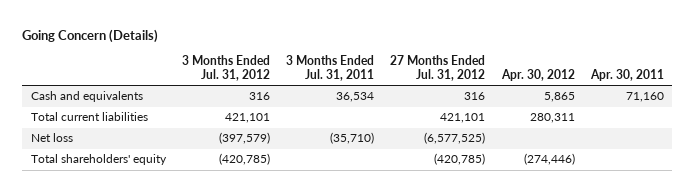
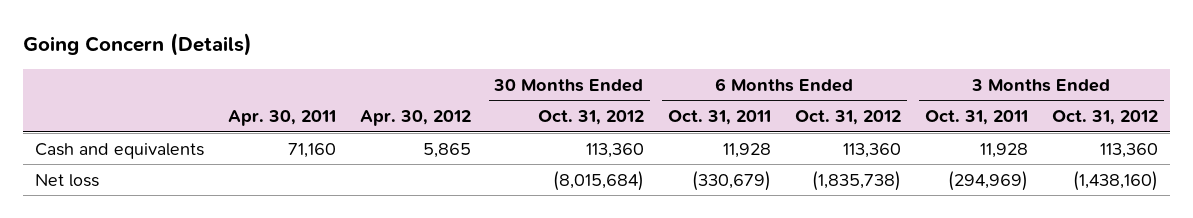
- | 3 Months Ended Jul. 31, 2012 | 3 Months Ended Jul. 31, 2011 | 27 Months Ended Jul. 31, 2012 | Apr. 30, 2012 | Apr. 30, 2011
+ | Apr. 30, 2011 | Apr. 30, 2012 | 30 Months Ended Oct. 31, 2012 | 6 Months Ended Oct. 31, 2011 | 6 Months Ended Oct. 31, 2012 | 3 Months Ended Oct. 31, 2011 | 3 Months Ended Oct. 31, 2012
- Total current liabilities | 421,101 | | 421,101 | 280,311 |
- Total shareholders' equity | (420,785) | | (420,785) | (274,446) |

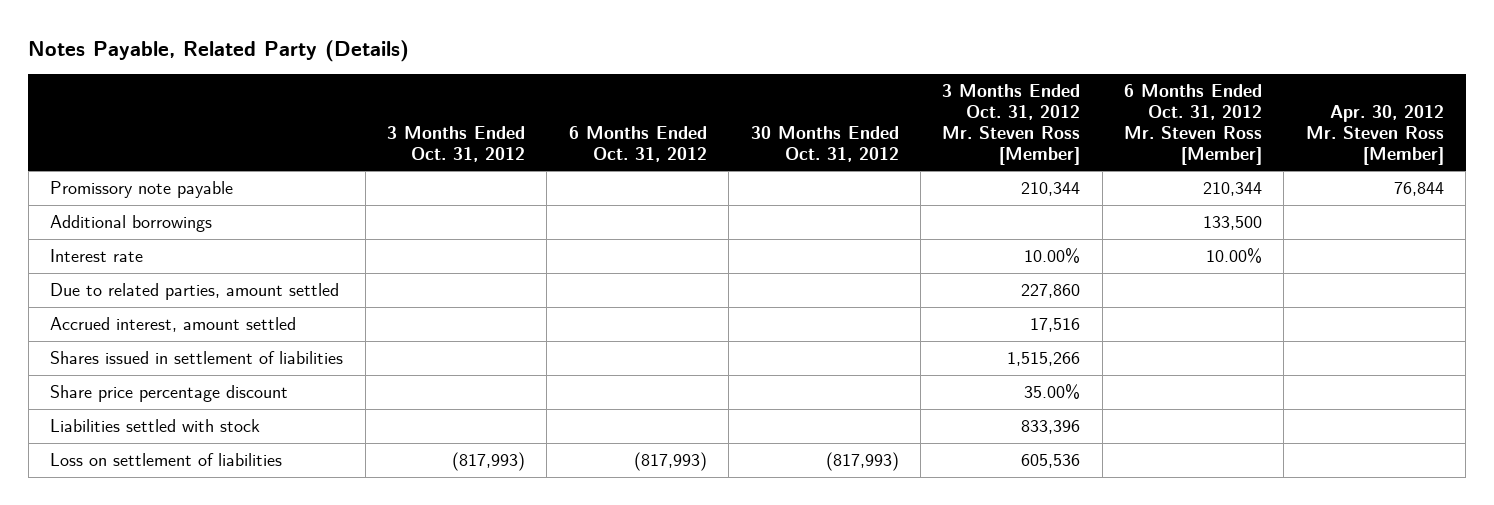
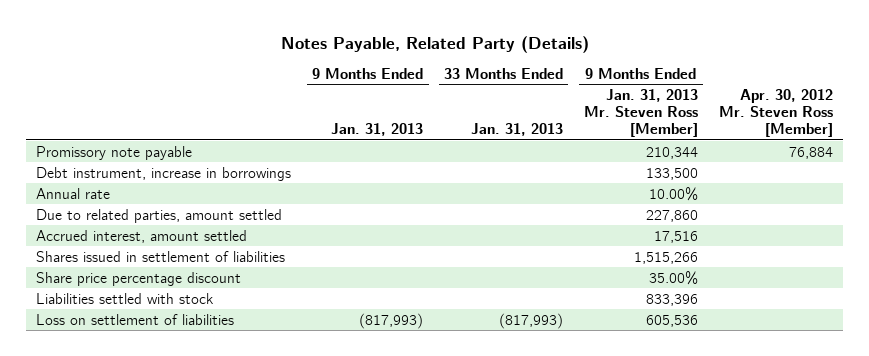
- | 3 Months Ended Oct. 31, 2012 | 6 Months Ended Oct. 31, 2012 | 30 Months Ended Oct. 31, 2012 | 3 Months Ended Oct. 31, 2012 Mr. Steven Ross [Member] | 6 Months Ended Oct. 31, 2012 Mr. Steven Ross [Member] | Apr. 30, 2012 Mr. Steven Ross [Member]
+ | 9 Months Ended Jan. 31, 2013 | 33 Months Ended Jan. 31, 2013 | 9 Months Ended Jan. 31, 2013 Mr. Steven Ross [Member] | Apr. 30, 2012 Mr. Steven Ross [Member]
- Promissory note payable | | | | 210,344 | 210,344 | 76,844
- Additional borrowings | | | | | 133,500 |
- Interest rate | | | | 10.00% | 10.00% |
+ Promissory note payable | | | 210,344 | 76,884
+ Debt instrument, increase in borrowings | | | 133,500 |
+ Annual rate | | | 10.00% |

